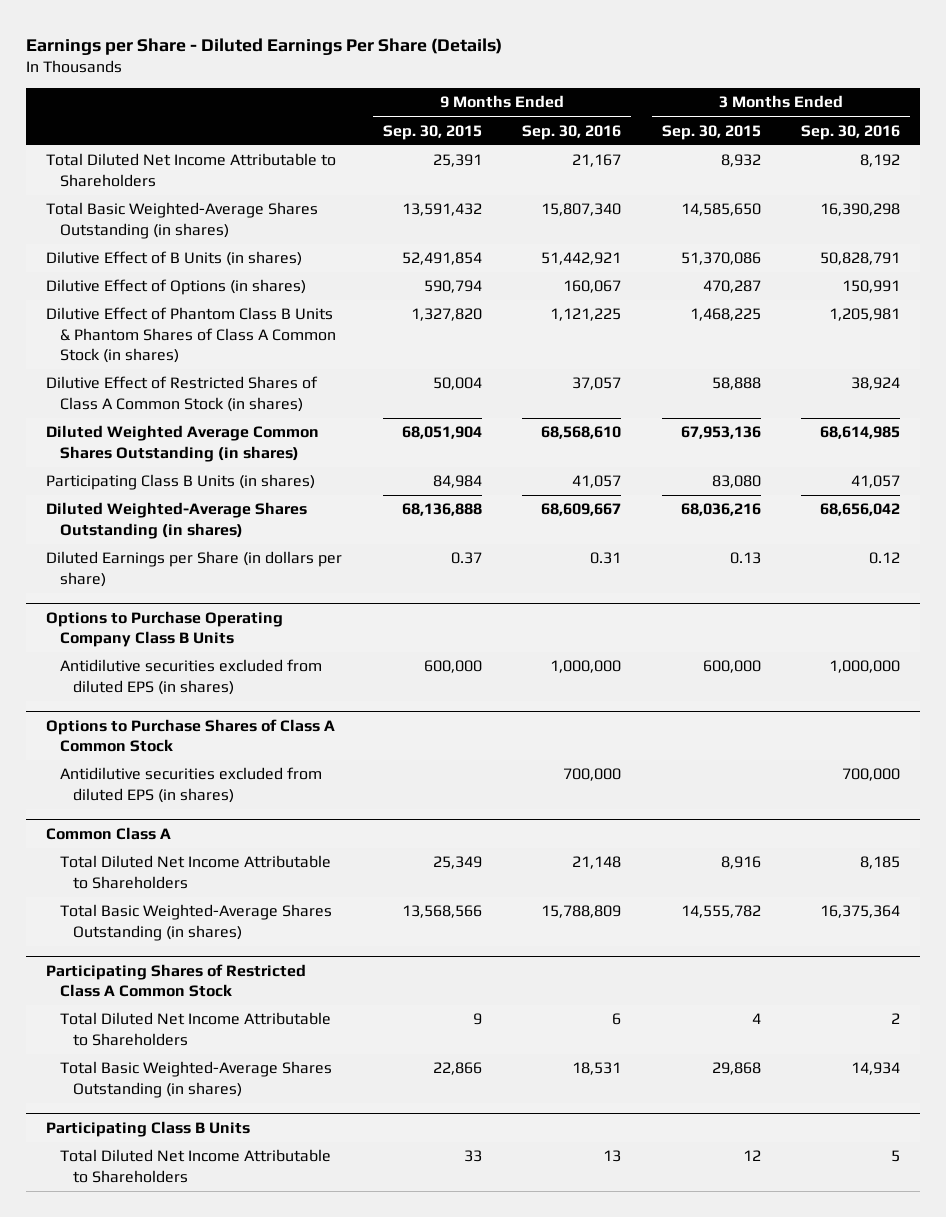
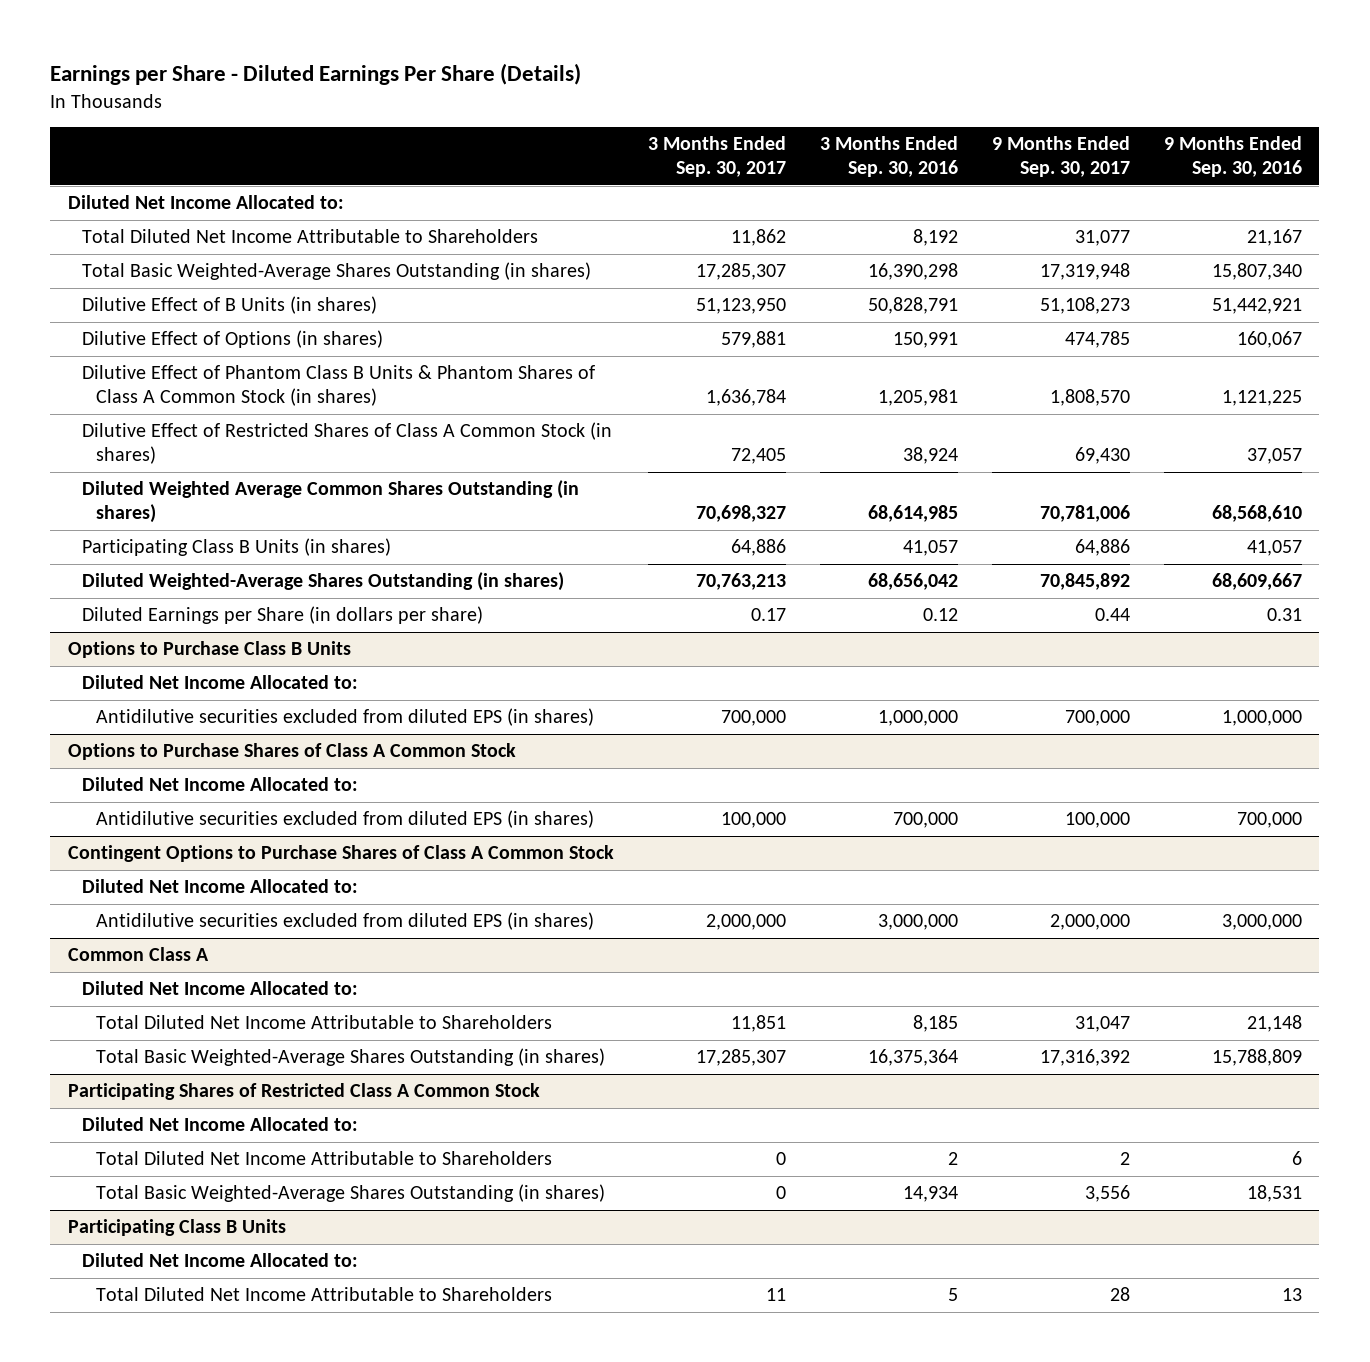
- | 9 Months Ended Sep. 30, 2015 | 9 Months Ended Sep. 30, 2016 | 3 Months Ended Sep. 30, 2015 | 3 Months Ended Sep. 30, 2016
+ | 3 Months Ended Sep. 30, 2017 | 3 Months Ended Sep. 30, 2016 | 9 Months Ended Sep. 30, 2017 | 9 Months Ended Sep. 30, 2016
+ Diluted Net Income Allocated to:
- Options to Purchase Operating Company Class B Units
+ Options to Purchase Class B Units
+ Diluted Net Income Allocated to:
@ Options to Purchase Shares of Class A Common Stock
+ Diluted Net Income Allocated to:
+ Contingent Options to Purchase Shares of Class A Common Stock
+ Diluted Net Income Allocated to:
+ Antidilutive securities excluded from diluted EPS (in shares) | 2,000,000 | 3,000,000 | 2,000,000 | 3,000,000
@ Common Class A
+ Diluted Net Income Allocated to:
@ Participating Shares of Restricted Class A Common Stock
+ Diluted Net Income Allocated to:
@ Participating Class B Units
+ Diluted Net Income Allocated to:

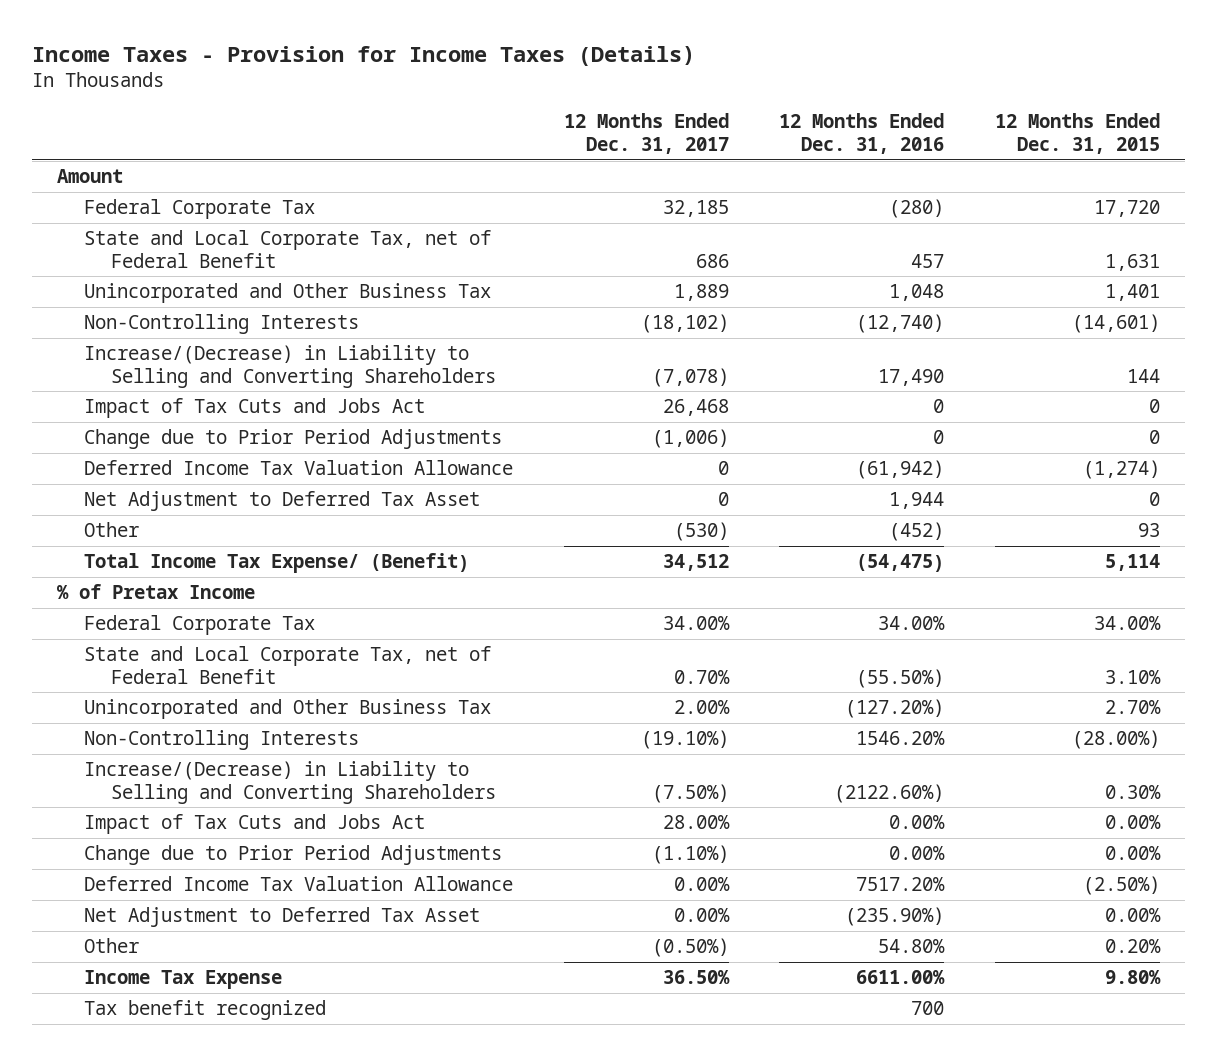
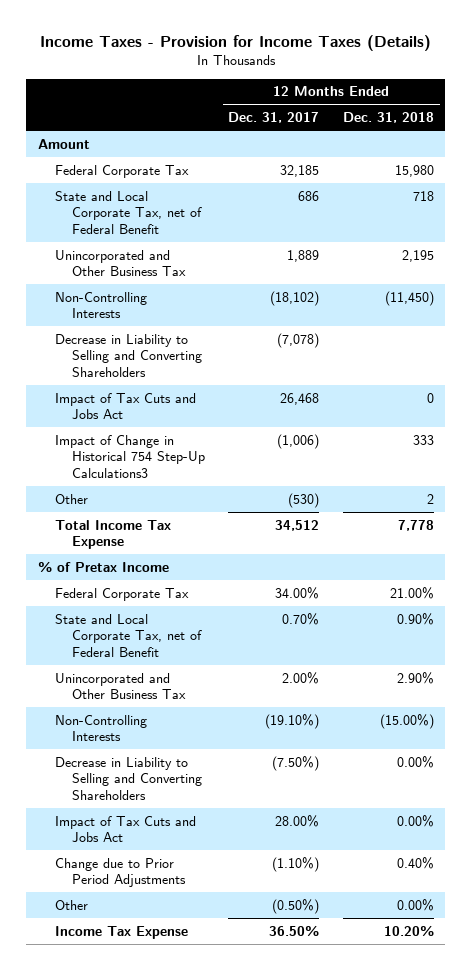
- | 12 Months Ended Dec. 31, 2017 | 12 Months Ended Dec. 31, 2016 | 12 Months Ended Dec. 31, 2015
+ | 12 Months Ended Dec. 31, 2017 | 12 Months Ended Dec. 31, 2018
- Increase/(Decrease) in Liability to Selling and Converting Shareholders | (7,078) | 17,490 | 144
+ Decrease in Liability to Selling and Converting Shareholders | (7,078) |
- Change due to Prior Period Adjustments | (1,006) | 0 | 0
- Deferred Income Tax Valuation Allowance | 0 | (61,942) | (1,274)
- Net Adjustment to Deferred Tax Asset | 0 | 1,944 | 0
+ Impact of Change in Historical 754 Step-Up Calculations3 | (1,006) | 333
- Total Income Tax Expense/ (Benefit) | 34,512 | (54,475) | 5,114
+ Total Income Tax Expense | 34,512 | 7,778
- Increase/(Decrease) in Liability to Selling and Converting Shareholders | (7.50%) | (2122.60%) | 0.30%
+ Decrease in Liability to Selling and Converting Shareholders | (7.50%) | 0.00%
- Deferred Income Tax Valuation Allowance | 0.00% | 7517.20% | (2.50%)
- Net Adjustment to Deferred Tax Asset | 0.00% | (235.90%) | 0.00%
- Tax benefit recognized | | 700 |

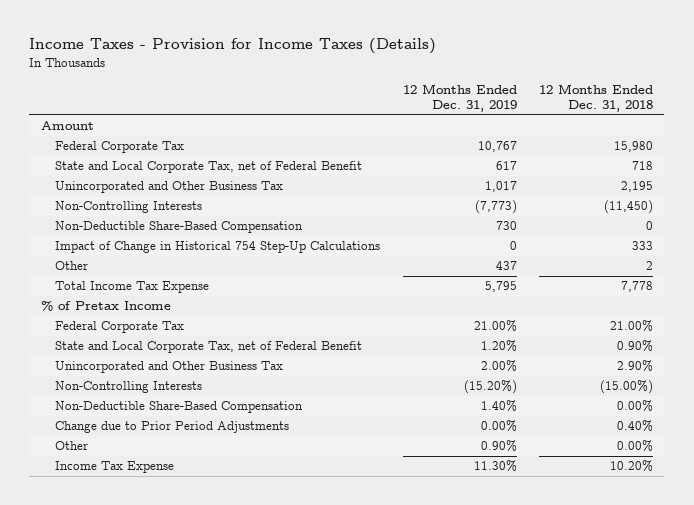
- | 12 Months Ended Dec. 31, 2017 | 12 Months Ended Dec. 31, 2018
+ | 12 Months Ended Dec. 31, 2019 | 12 Months Ended Dec. 31, 2018
- Decrease in Liability to Selling and Converting Shareholders | (7,078) |
- Impact of Tax Cuts and Jobs Act | 26,468 | 0
- Impact of Change in Historical 754 Step-Up Calculations3 | (1,006) | 333
+ Non-Deductible Share-Based Compensation | 730 | 0
+ Impact of Change in Historical 754 Step-Up Calculations | 0 | 333
- Decrease in Liability to Selling and Converting Shareholders | (7.50%) | 0.00%
- Impact of Tax Cuts and Jobs Act | 28.00% | 0.00%
+ Non-Deductible Share-Based Compensation | 1.40% | 0.00%

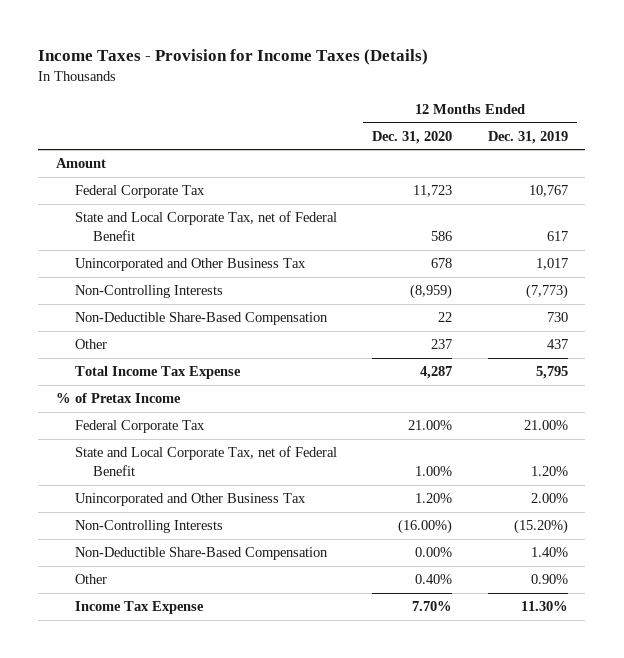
- | 12 Months Ended Dec. 31, 2019 | 12 Months Ended Dec. 31, 2018
+ | 12 Months Ended Dec. 31, 2020 | 12 Months Ended Dec. 31, 2019
- Impact of Change in Historical 754 Step-Up Calculations | 0 | 333
- Change due to Prior Period Adjustments | 0.00% | 0.40%

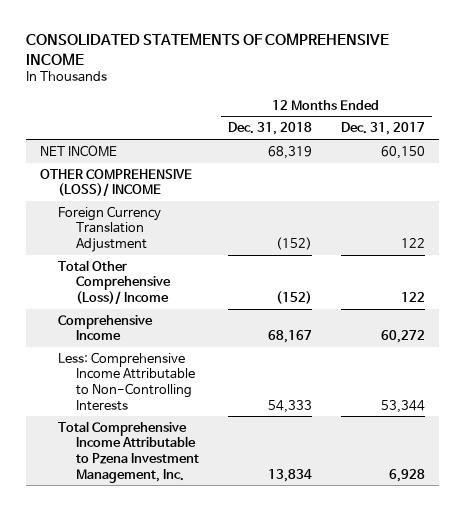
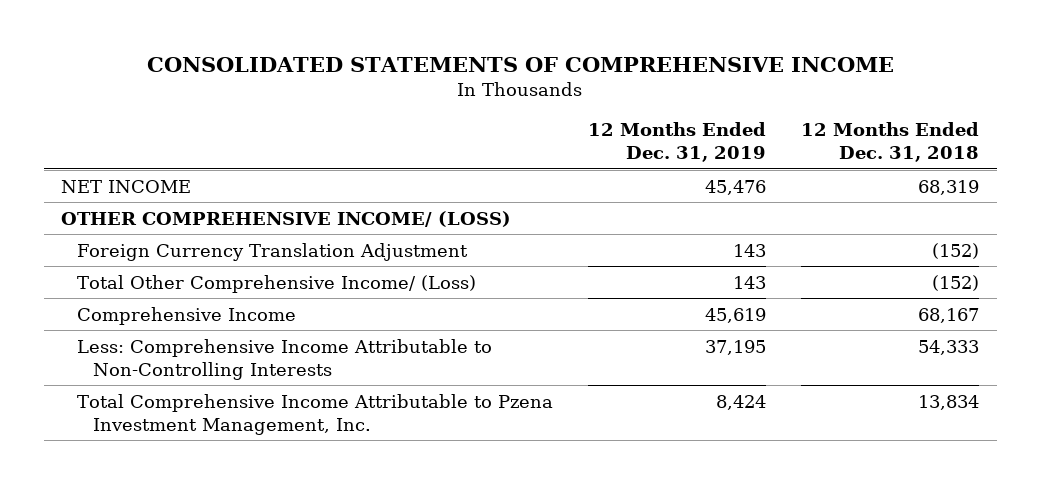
- | 12 Months Ended Dec. 31, 2018 | 12 Months Ended Dec. 31, 2017
+ | 12 Months Ended Dec. 31, 2019 | 12 Months Ended Dec. 31, 2018
- OTHER COMPREHENSIVE (LOSS)/ INCOME
+ OTHER COMPREHENSIVE INCOME/ (LOSS)
- Total Other Comprehensive (Loss)/ Income | (152) | 122
+ Total Other Comprehensive Income/ (Loss) | 143 | (152)

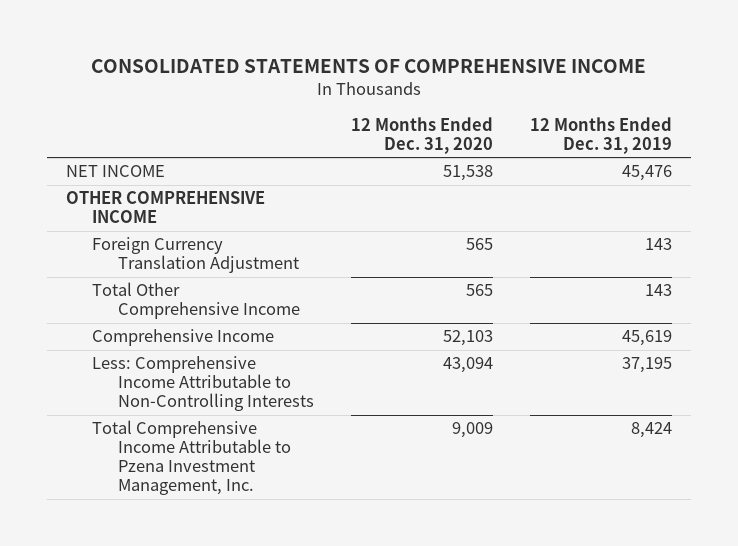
- | 12 Months Ended Dec. 31, 2019 | 12 Months Ended Dec. 31, 2018
+ | 12 Months Ended Dec. 31, 2020 | 12 Months Ended Dec. 31, 2019
- OTHER COMPREHENSIVE INCOME/ (LOSS)
+ OTHER COMPREHENSIVE INCOME
- Total Other Comprehensive Income/ (Loss) | 143 | (152)
+ Total Other Comprehensive Income | 565 | 143

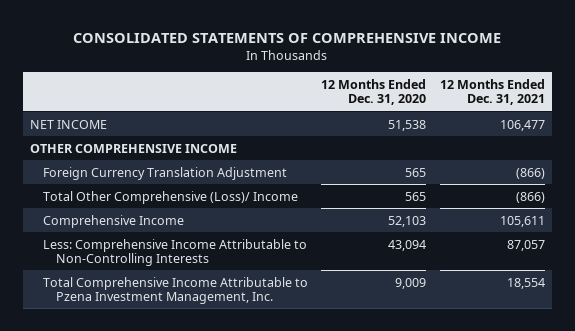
- | 12 Months Ended Dec. 31, 2020 | 12 Months Ended Dec. 31, 2019
+ | 12 Months Ended Dec. 31, 2020 | 12 Months Ended Dec. 31, 2021
- Total Other Comprehensive Income | 565 | 143
+ Total Other Comprehensive (Loss)/ Income | 565 | (866)

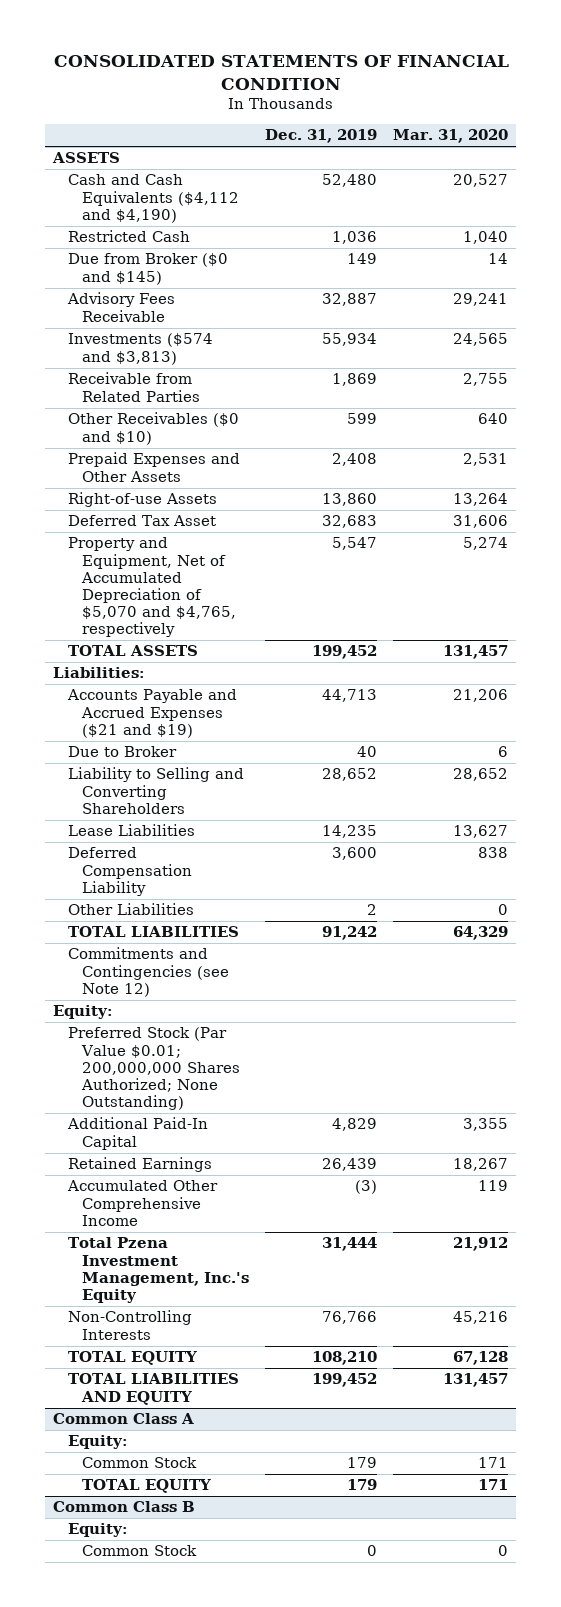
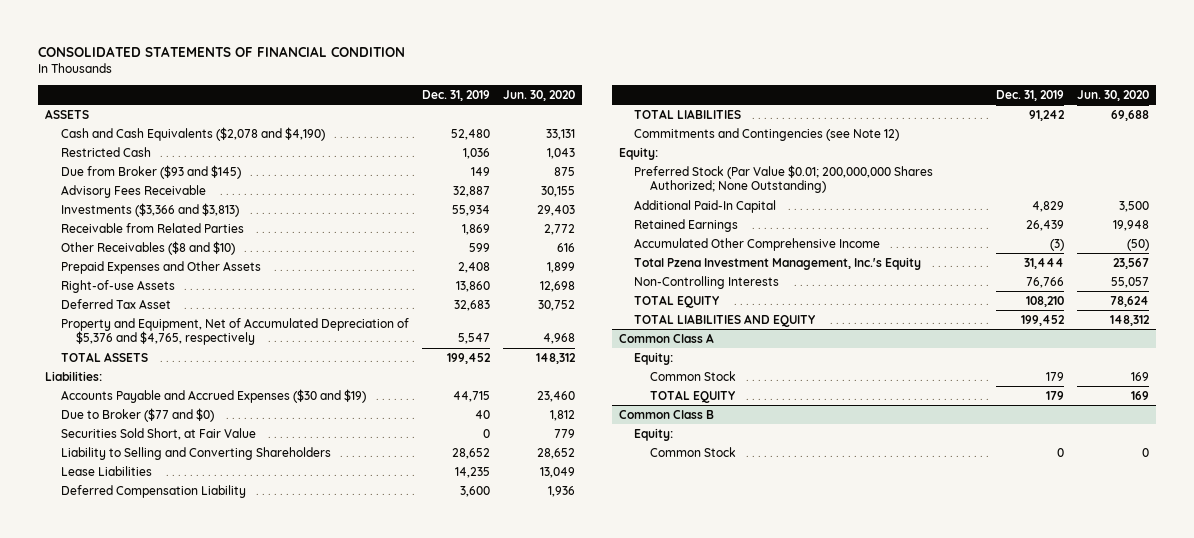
- | Dec. 31, 2019 | Mar. 31, 2020
+ | Dec. 31, 2019 | Jun. 30, 2020
- Cash and Cash Equivalents ($4,112 and $4,190) | 52,480 | 20,527
+ Cash and Cash Equivalents ($2,078 and $4,190) | 52,480 | 33,131
- Due from Broker ($0 and $145) | 149 | 14
+ Due from Broker ($93 and $145) | 149 | 875
- Investments ($574 and $3,813) | 55,934 | 24,565
+ Investments ($3,366 and $3,813) | 55,934 | 29,403
- Other Receivables ($0 and $10) | 599 | 640
+ Other Receivables ($8 and $10) | 599 | 616
- Property and Equipment, Net of Accumulated Depreciation of $5,070 and $4,765, respectively | 5,547 | 5,274
+ Property and Equipment, Net of Accumulated Depreciation of $5,376 and $4,765, respectively | 5,547 | 4,968
- Accounts Payable and Accrued Expenses ($21 and $19) | 44,713 | 21,206
- Due to Broker | 40 | 6
+ Accounts Payable and Accrued Expenses ($30 and $19) | 44,715 | 23,460
+ Due to Broker ($77 and $0) | 40 | 1,812
+ Securities Sold Short, at Fair Value | 0 | 779
- Other Liabilities | 2 | 0

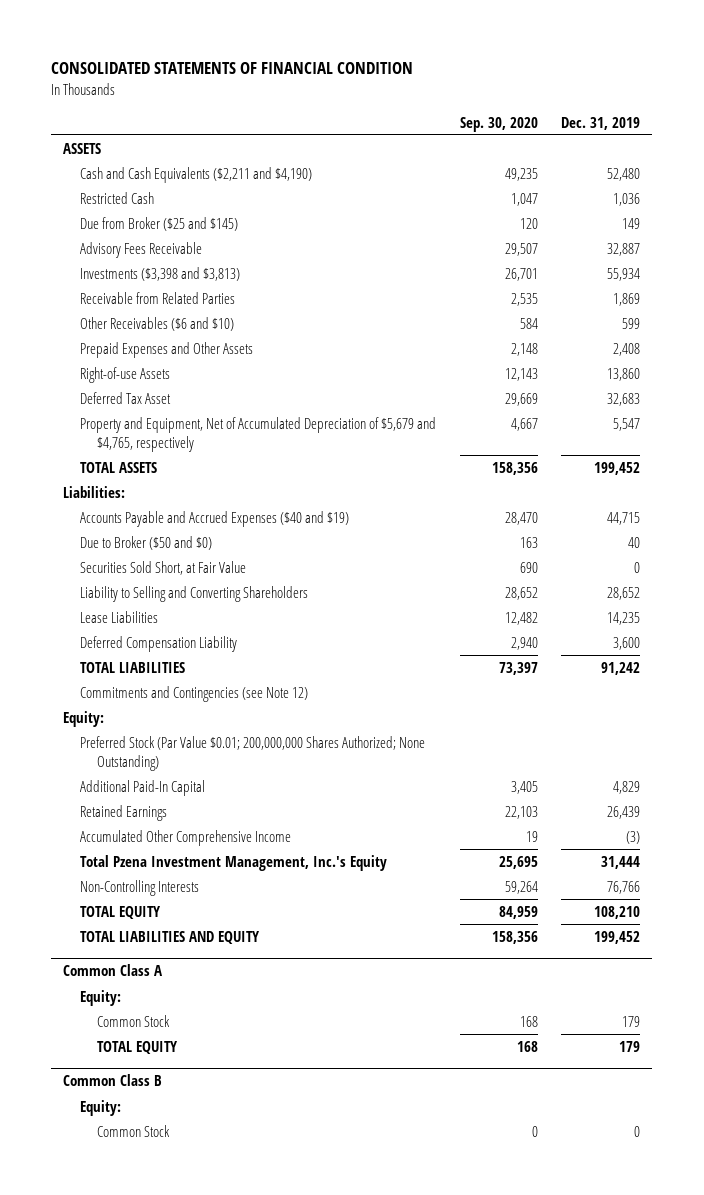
- | Dec. 31, 2019 | Jun. 30, 2020
+ | Sep. 30, 2020 | Dec. 31, 2019
- Cash and Cash Equivalents ($2,078 and $4,190) | 52,480 | 33,131
+ Cash and Cash Equivalents ($2,211 and $4,190) | 49,235 | 52,480
- Due from Broker ($93 and $145) | 149 | 875
+ Due from Broker ($25 and $145) | 120 | 149
- Investments ($3,366 and $3,813) | 55,934 | 29,403
+ Investments ($3,398 and $3,813) | 26,701 | 55,934
- Other Receivables ($8 and $10) | 599 | 616
+ Other Receivables ($6 and $10) | 584 | 599
- Property and Equipment, Net of Accumulated Depreciation of $5,376 and $4,765, respectively | 5,547 | 4,968
+ Property and Equipment, Net of Accumulated Depreciation of $5,679 and $4,765, respectively | 4,667 | 5,547
- Accounts Payable and Accrued Expenses ($30 and $19) | 44,715 | 23,460
- Due to Broker ($77 and $0) | 40 | 1,812
+ Accounts Payable and Accrued Expenses ($40 and $19) | 28,470 | 44,715
+ Due to Broker ($50 and $0) | 163 | 40

